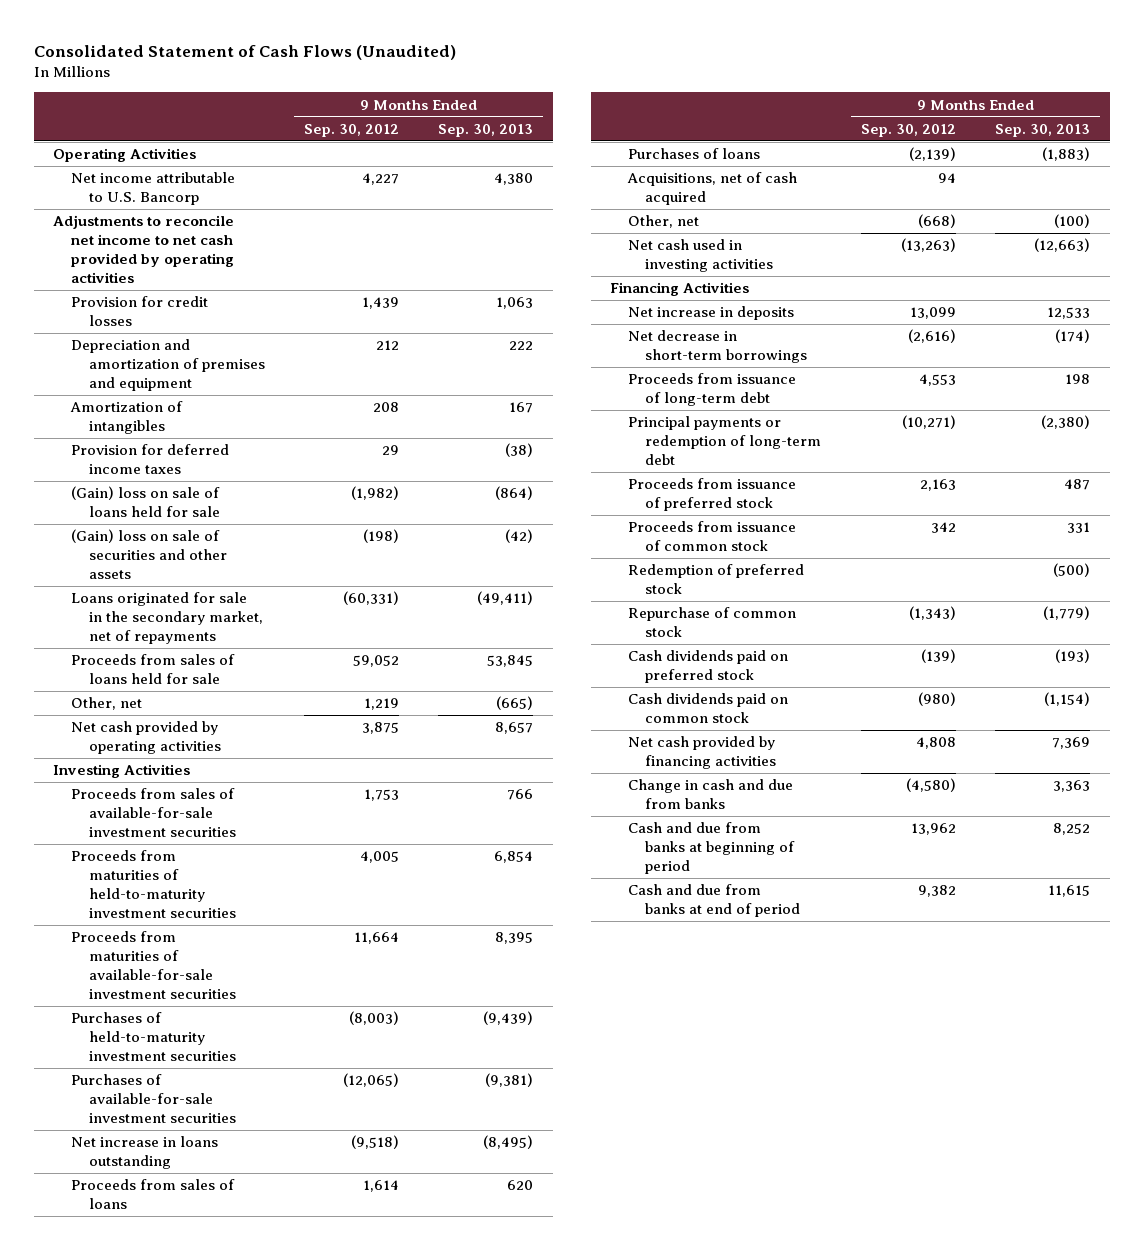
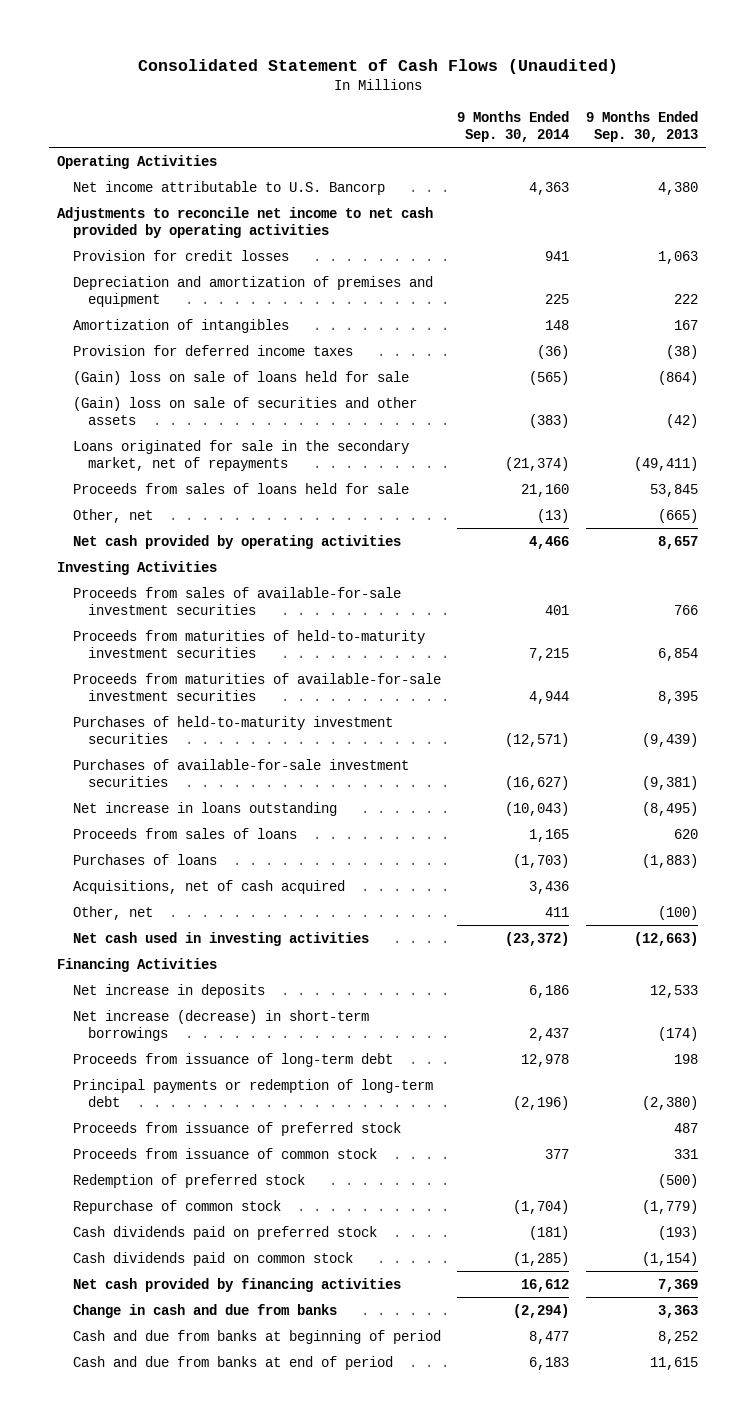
- | 9 Months Ended Sep. 30, 2012 | 9 Months Ended Sep. 30, 2013
+ | 9 Months Ended Sep. 30, 2014 | 9 Months Ended Sep. 30, 2013
- Net decrease in short-term borrowings | (2,616) | (174)
+ Net increase (decrease) in short-term borrowings | 2,437 | (174)

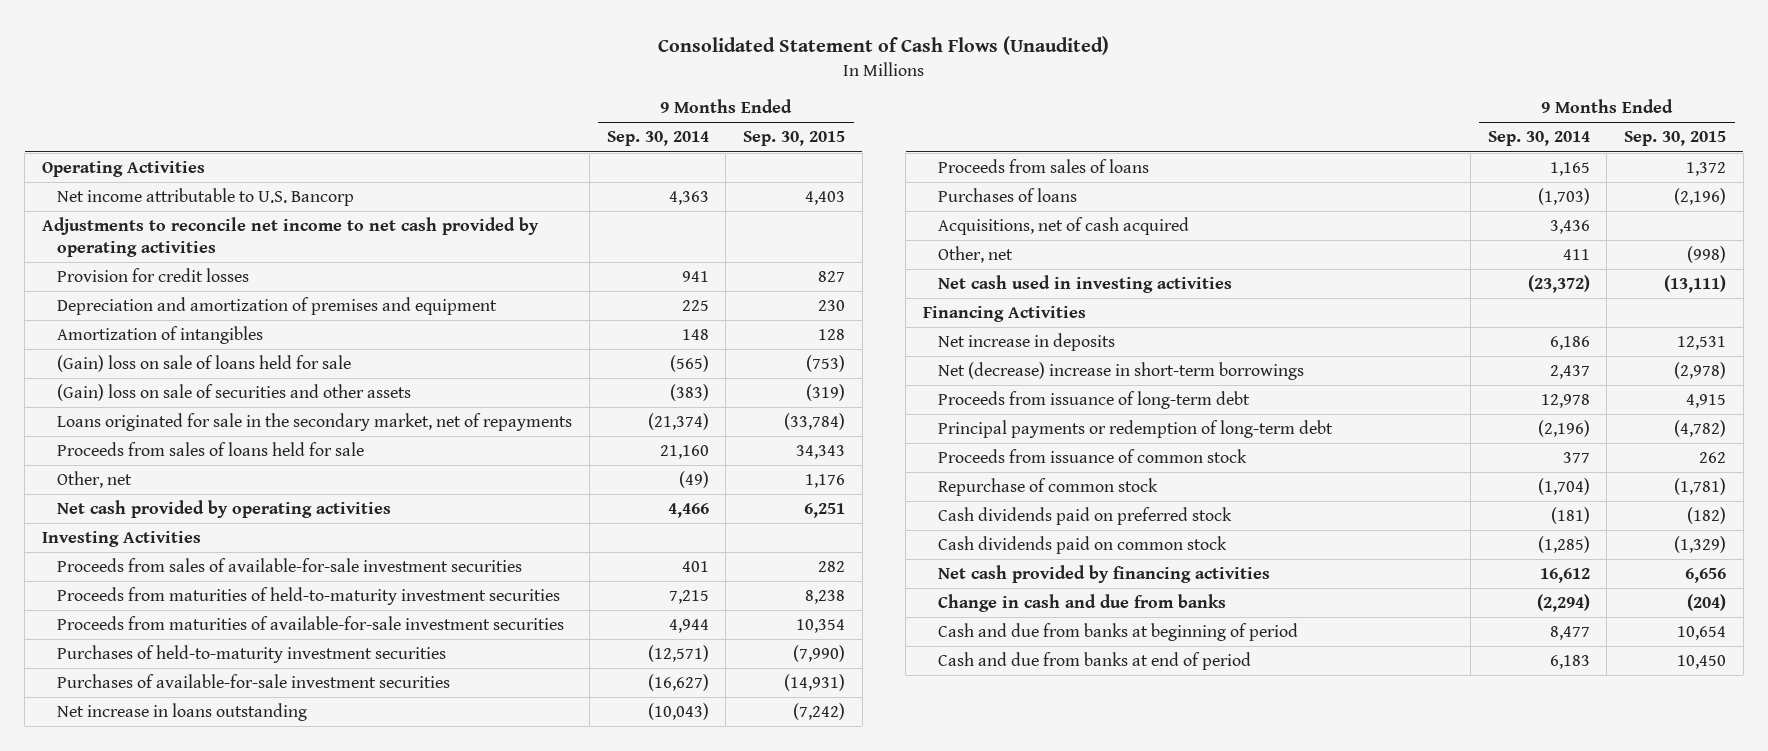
- | 9 Months Ended Sep. 30, 2014 | 9 Months Ended Sep. 30, 2013
+ | 9 Months Ended Sep. 30, 2014 | 9 Months Ended Sep. 30, 2015
- Provision for deferred income taxes | (36) | (38)
- Other, net | (13) | (665)
+ Other, net | (49) | 1,176
- Net increase (decrease) in short-term borrowings | 2,437 | (174)
+ Net (decrease) increase in short-term borrowings | 2,437 | (2,978)
- Proceeds from issuance of preferred stock | | 487
- Redemption of preferred stock | | (500)

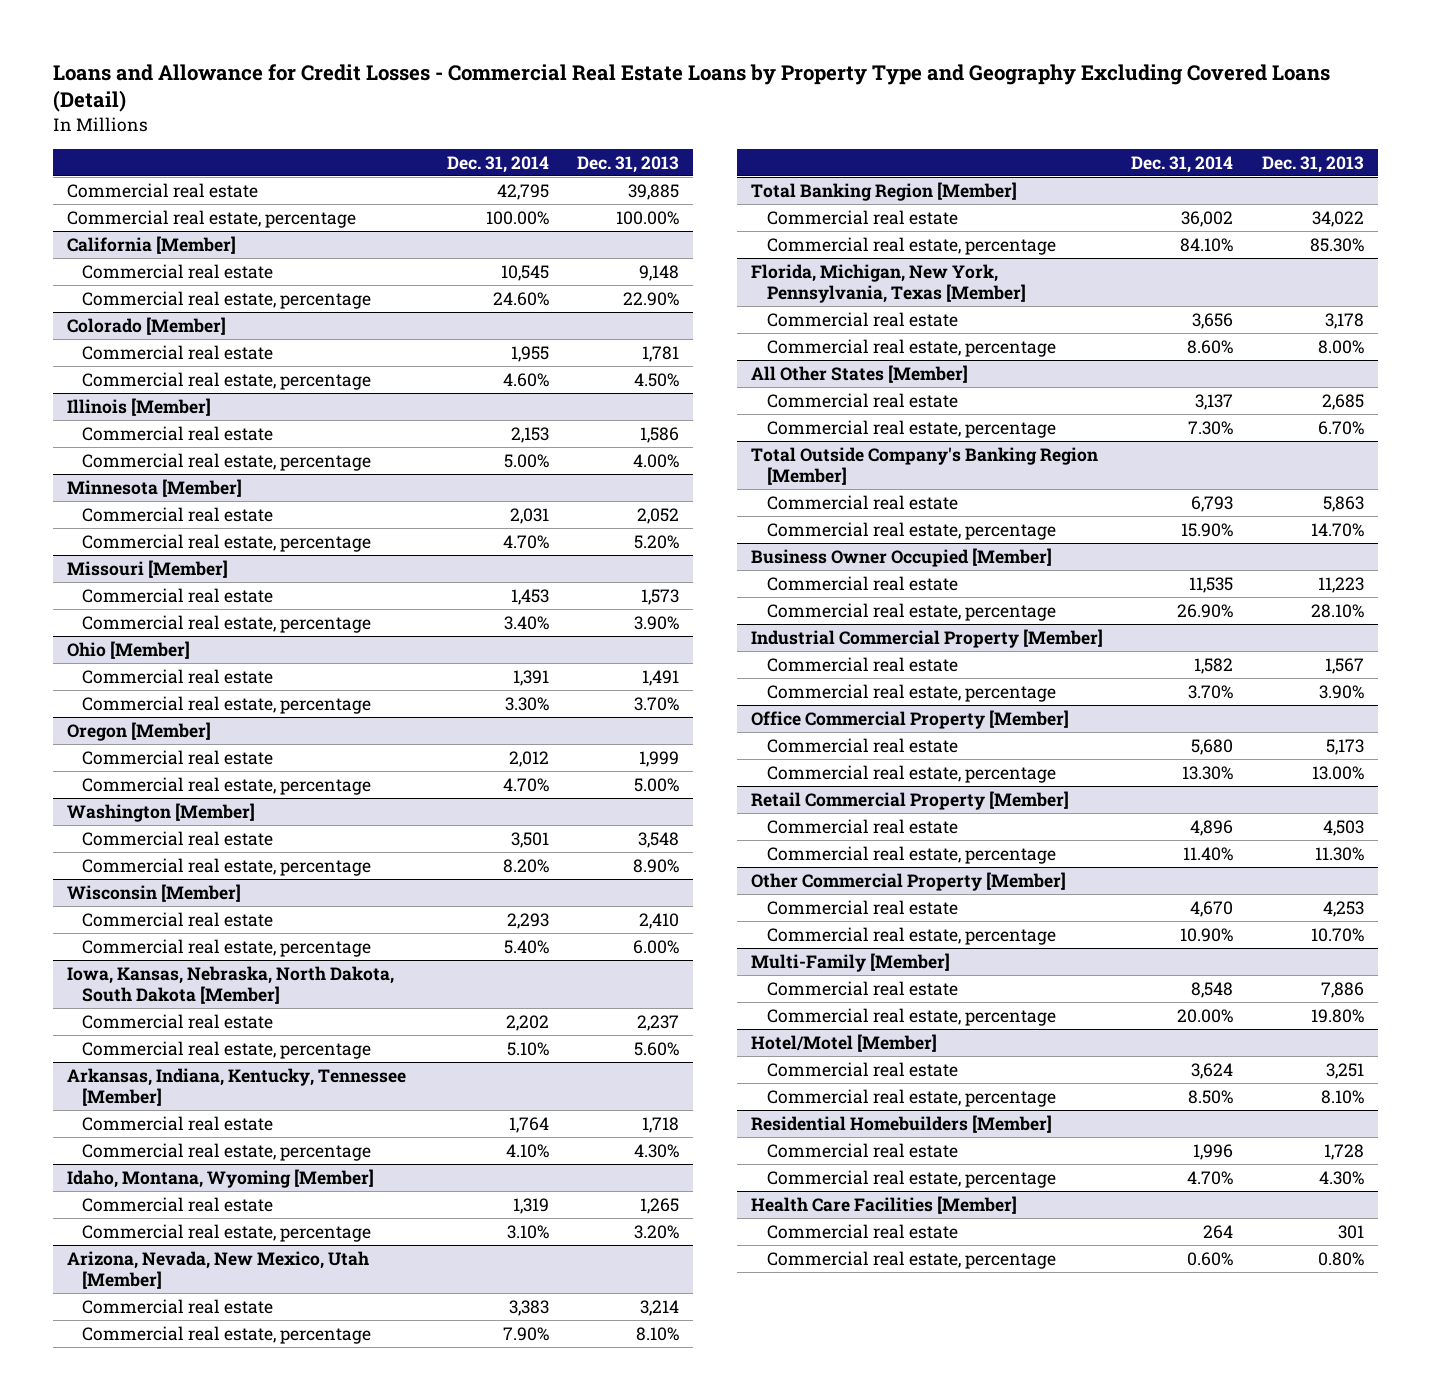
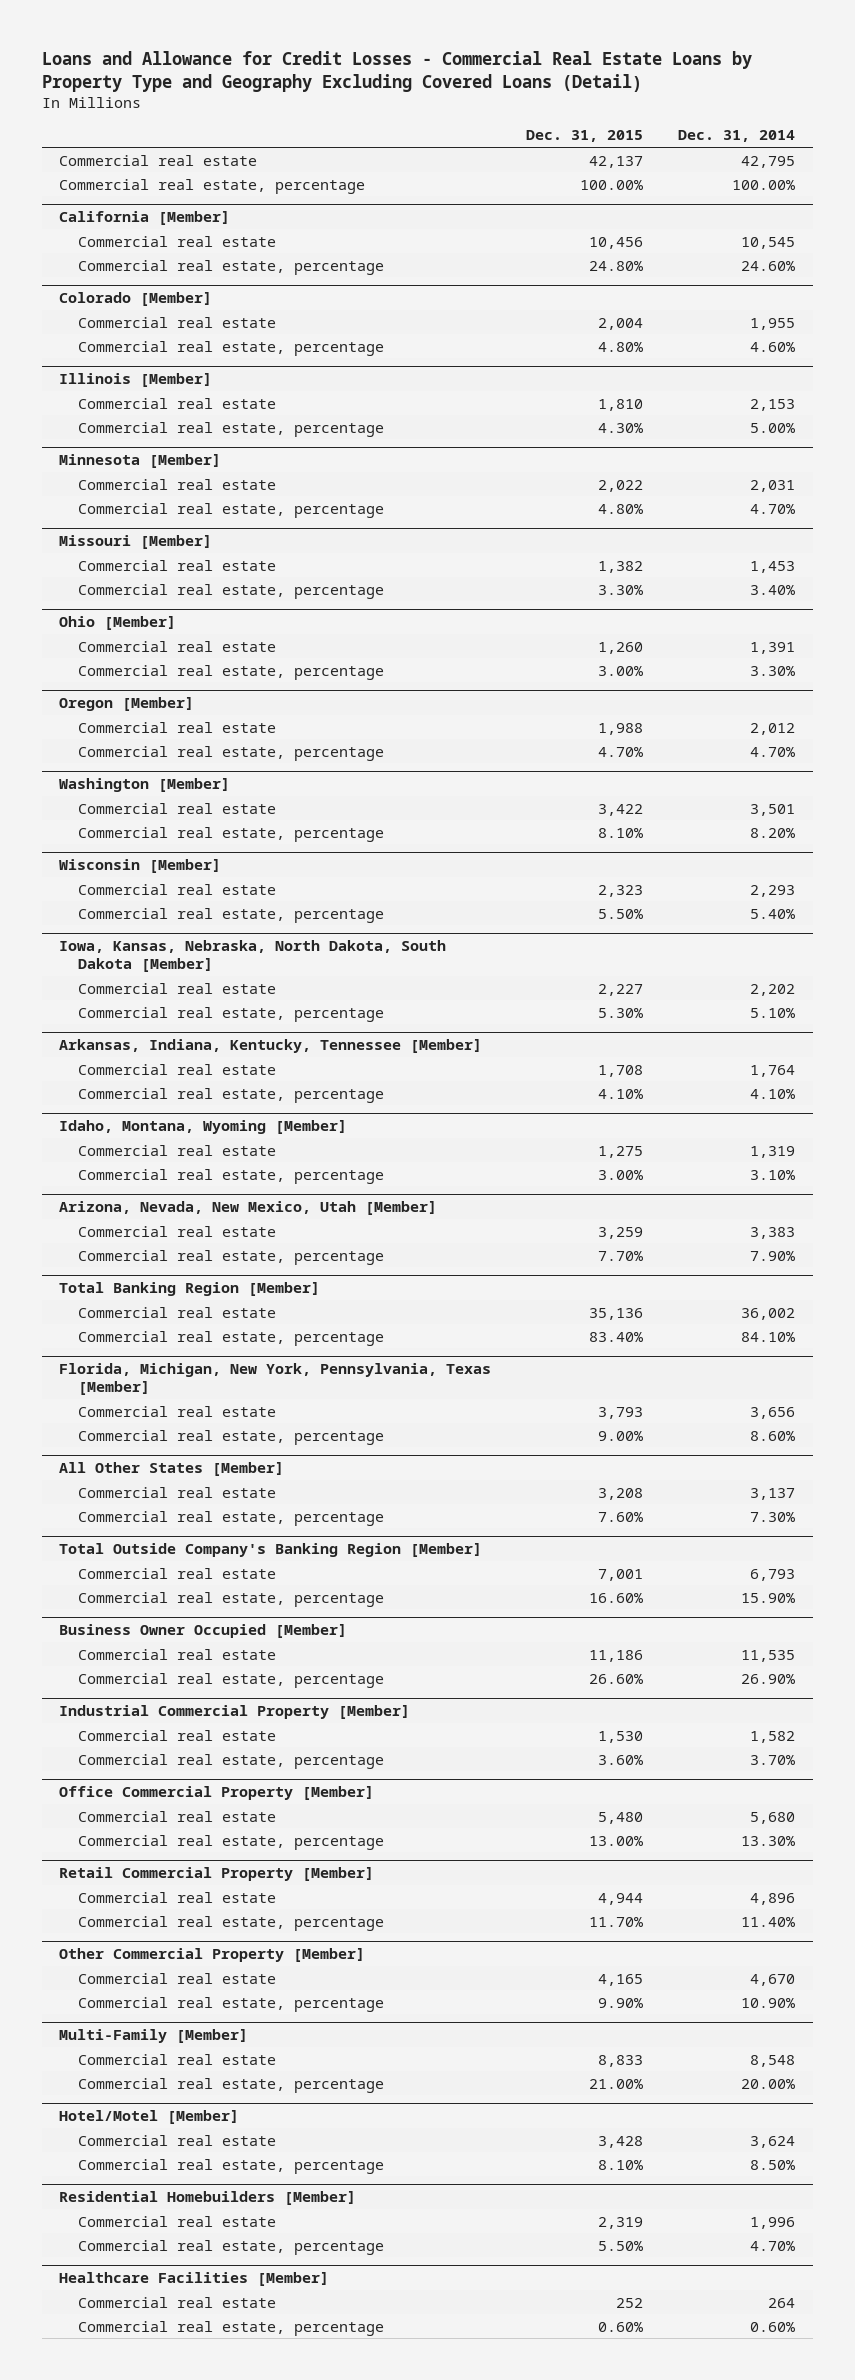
- | Dec. 31, 2014 | Dec. 31, 2013
+ | Dec. 31, 2015 | Dec. 31, 2014
- Health Care Facilities [Member]
+ Healthcare Facilities [Member]

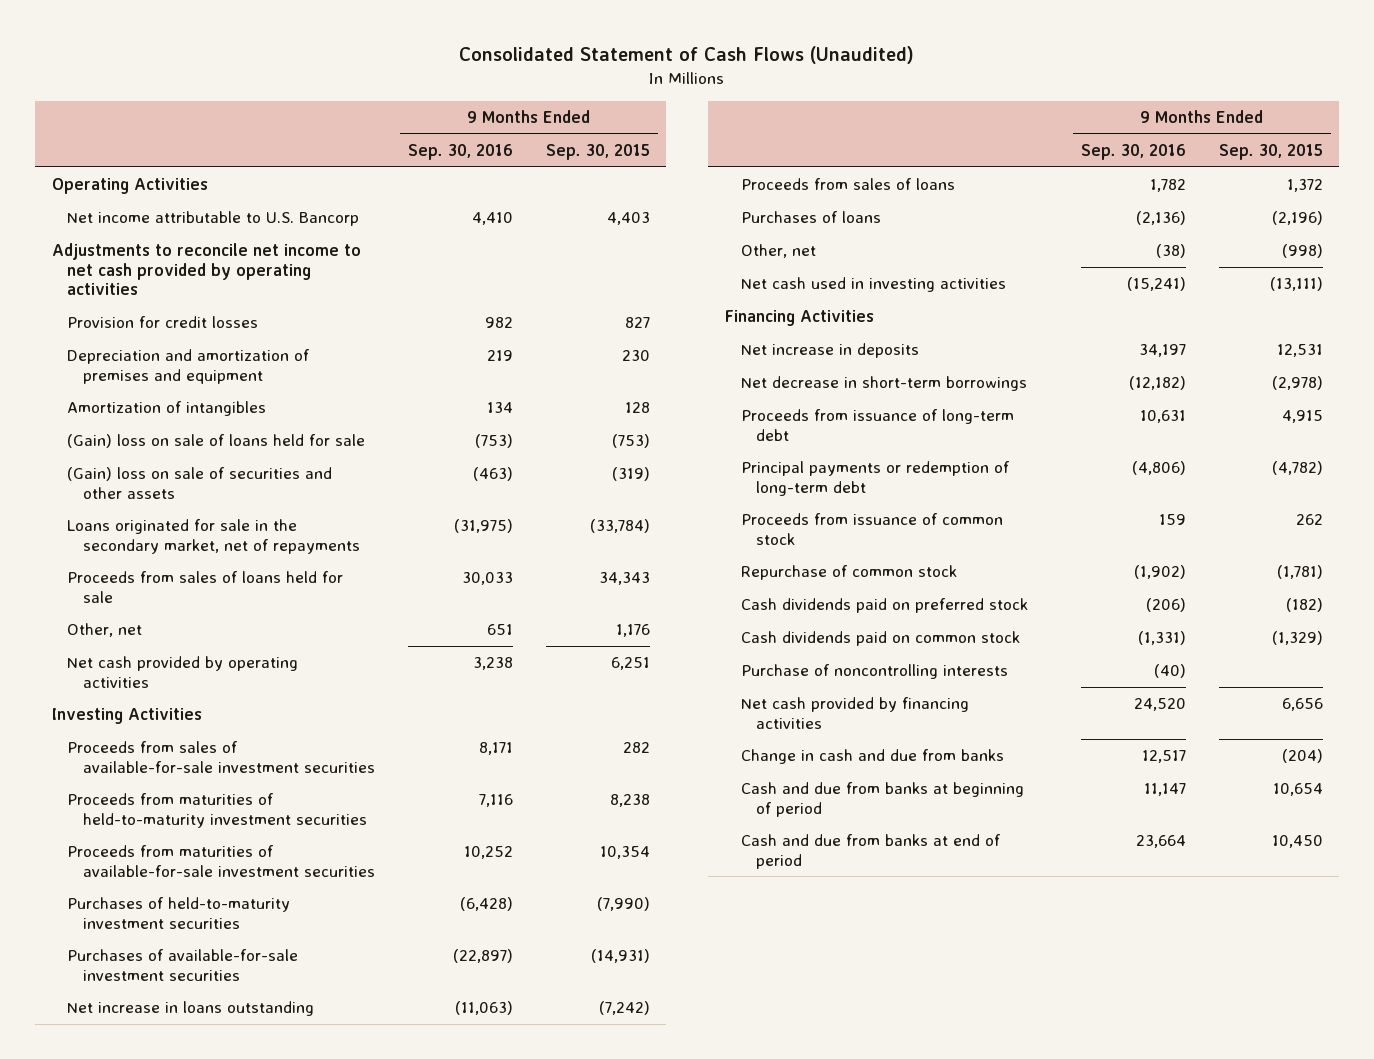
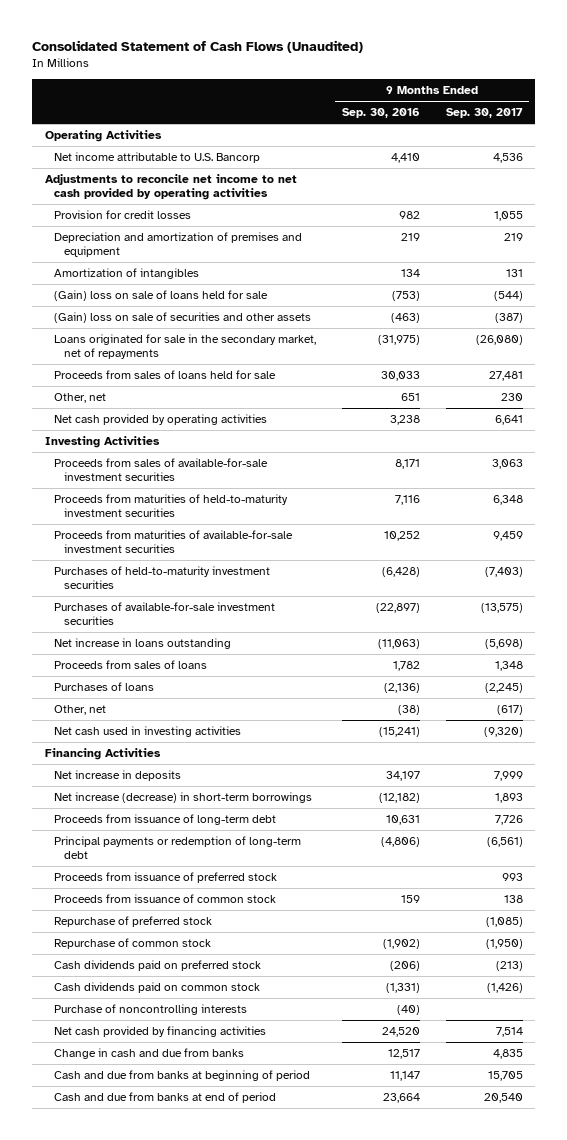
- | 9 Months Ended Sep. 30, 2016 | 9 Months Ended Sep. 30, 2015
+ | 9 Months Ended Sep. 30, 2016 | 9 Months Ended Sep. 30, 2017
- Net decrease in short-term borrowings | (12,182) | (2,978)
+ Net increase (decrease) in short-term borrowings | (12,182) | 1,893
+ Proceeds from issuance of preferred stock | | 993
+ Repurchase of preferred stock | | (1,085)

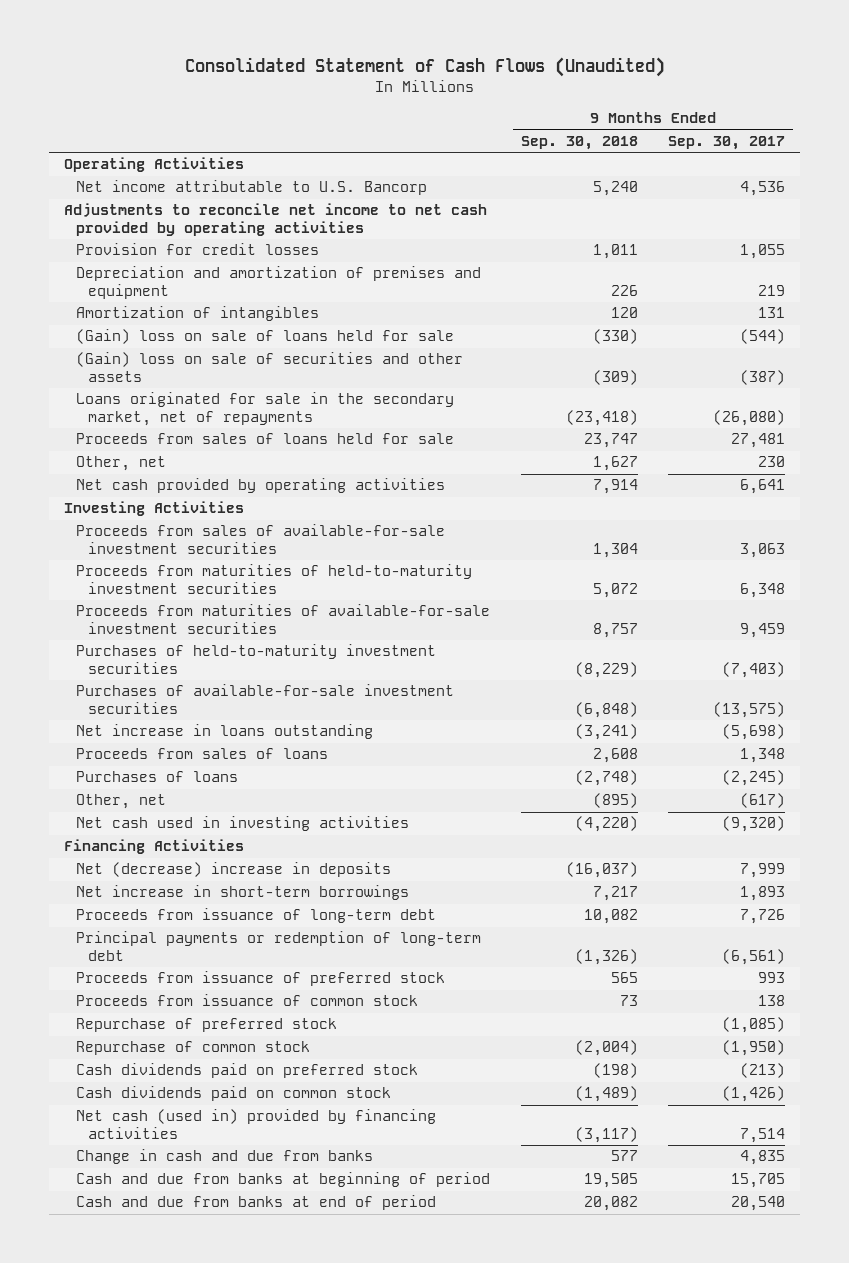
- | 9 Months Ended Sep. 30, 2016 | 9 Months Ended Sep. 30, 2017
+ | 9 Months Ended Sep. 30, 2018 | 9 Months Ended Sep. 30, 2017
- Net increase in deposits | 34,197 | 7,999
- Net increase (decrease) in short-term borrowings | (12,182) | 1,893
+ Net (decrease) increase in deposits | (16,037) | 7,999
+ Net increase in short-term borrowings | 7,217 | 1,893
- Purchase of noncontrolling interests | (40) |
- Net cash provided by financing activities | 24,520 | 7,514
+ Net cash (used in) provided by financing activities | (3,117) | 7,514

